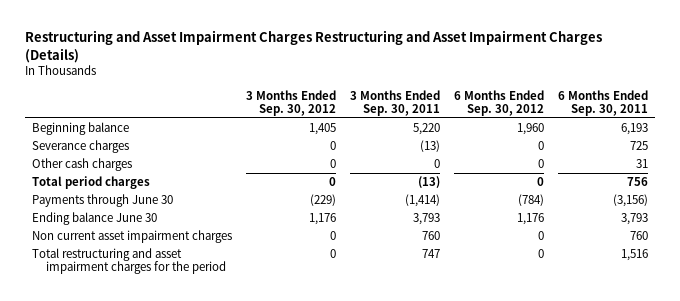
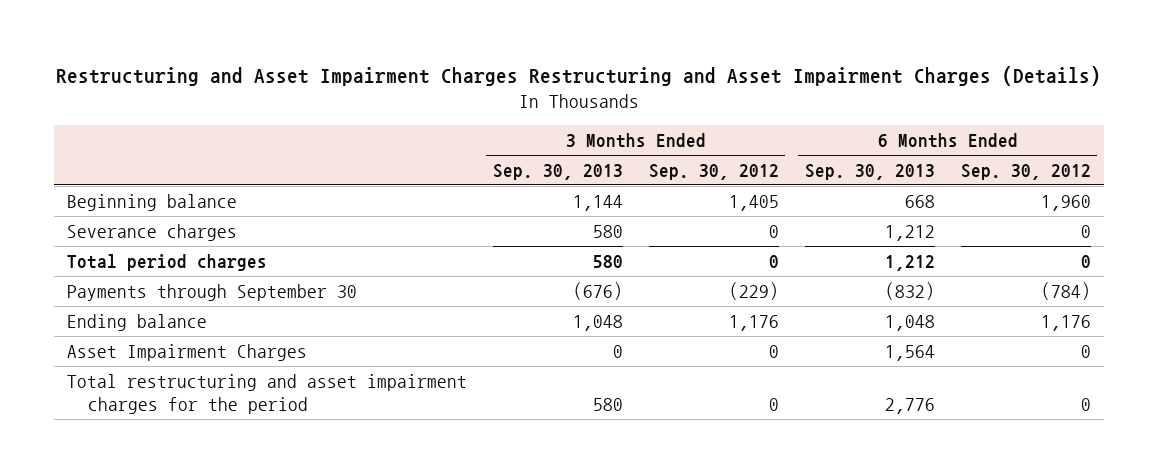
- | 3 Months Ended Sep. 30, 2012 | 3 Months Ended Sep. 30, 2011 | 6 Months Ended Sep. 30, 2012 | 6 Months Ended Sep. 30, 2011
+ | 3 Months Ended Sep. 30, 2013 | 3 Months Ended Sep. 30, 2012 | 6 Months Ended Sep. 30, 2013 | 6 Months Ended Sep. 30, 2012
- Other cash charges | 0 | 0 | 0 | 31
- Payments through June 30 | (229) | (1,414) | (784) | (3,156)
- Ending balance June 30 | 1,176 | 3,793 | 1,176 | 3,793
- Non current asset impairment charges | 0 | 760 | 0 | 760
+ Payments through September 30 | (676) | (229) | (832) | (784)
+ Ending balance | 1,048 | 1,176 | 1,048 | 1,176
+ Asset Impairment Charges | 0 | 0 | 1,564 | 0

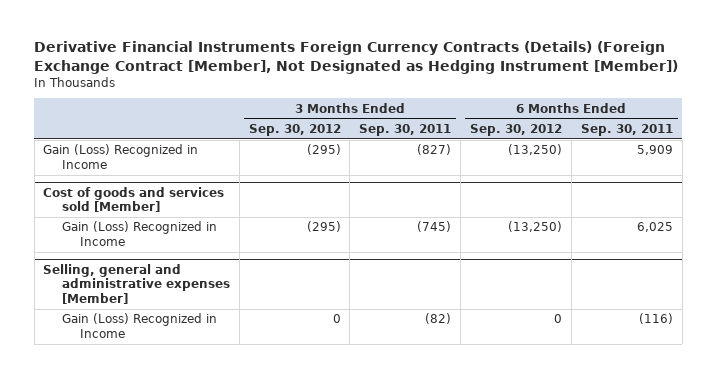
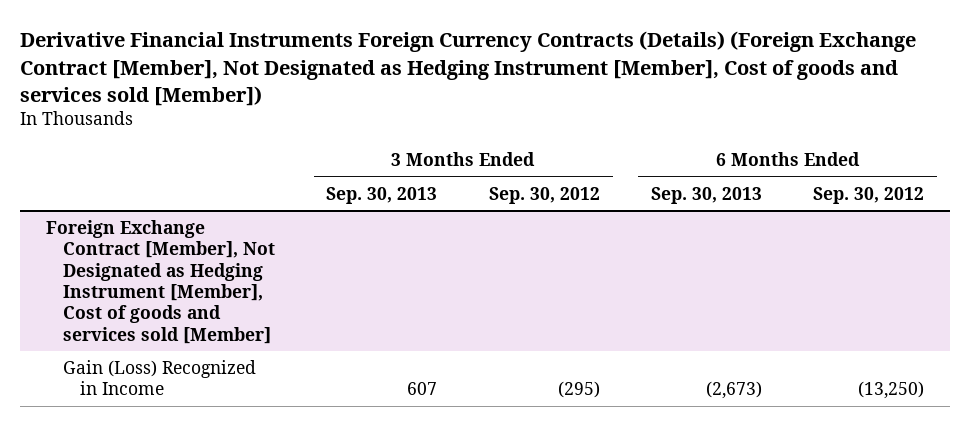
- Derivative Financial Instruments Foreign Currency Contracts (Details) (Foreign Exchange Contract [Member], Not Designated as Hedging Instrument [Member])
+ Derivative Financial Instruments Foreign Currency Contracts (Details) (Foreign Exchange Contract [Member], Not Designated as Hedging Instrument [Member], Cost of goods and services sold [Member])
- | 3 Months Ended Sep. 30, 2012 | 3 Months Ended Sep. 30, 2011 | 6 Months Ended Sep. 30, 2012 | 6 Months Ended Sep. 30, 2011
+ | 3 Months Ended Sep. 30, 2013 | 3 Months Ended Sep. 30, 2012 | 6 Months Ended Sep. 30, 2013 | 6 Months Ended Sep. 30, 2012
- Gain (Loss) Recognized in Income | (295) | (827) | (13,250) | 5,909
- Cost of goods and services sold [Member]
+ Foreign Exchange Contract [Member], Not Designated as Hedging Instrument [Member], Cost of goods and services sold [Member]
- Selling, general and administrative expenses [Member]
- Gain (Loss) Recognized in Income | 0 | (82) | 0 | (116)

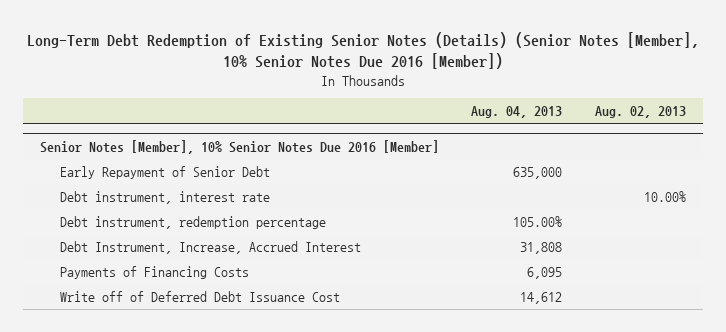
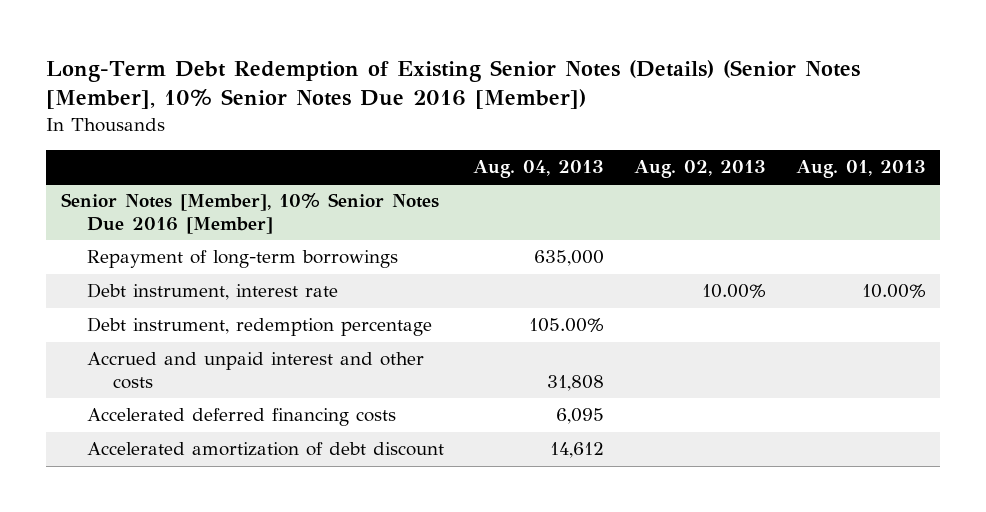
- | Aug. 04, 2013 | Aug. 02, 2013
+ | Aug. 04, 2013 | Aug. 02, 2013 | Aug. 01, 2013
@ Senior Notes [Member], 10% Senior Notes Due 2016 [Member]
- Early Repayment of Senior Debt | 635,000 |
+ Repayment of long-term borrowings | 635,000 | |
- Debt Instrument, Increase, Accrued Interest | 31,808 |
- Payments of Financing Costs | 6,095 |
- Write off of Deferred Debt Issuance Cost | 14,612 |
+ Accrued and unpaid interest and other costs | 31,808 | |
+ Accelerated deferred financing costs | 6,095 | |
+ Accelerated amortization of debt discount | 14,612 | |

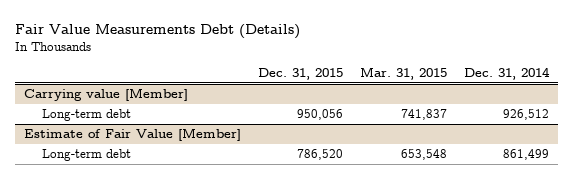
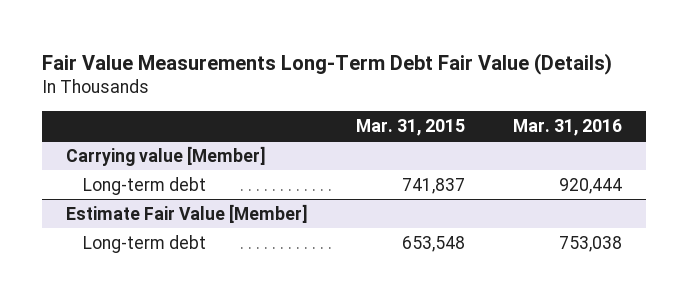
- Fair Value Measurements Debt (Details)
+ Fair Value Measurements Long-Term Debt Fair Value (Details)
- | Dec. 31, 2015 | Mar. 31, 2015 | Dec. 31, 2014
+ | Mar. 31, 2015 | Mar. 31, 2016
- Estimate of Fair Value [Member]
+ Estimate Fair Value [Member]

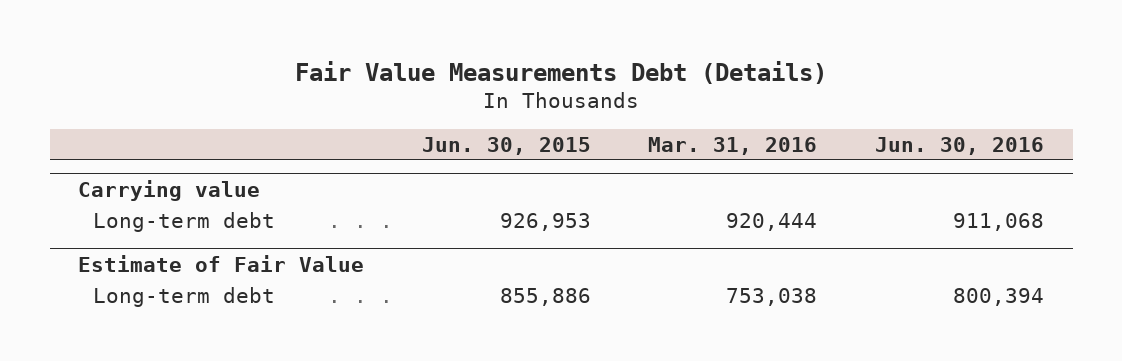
- Fair Value Measurements Long-Term Debt Fair Value (Details)
+ Fair Value Measurements Debt (Details)
- | Mar. 31, 2015 | Mar. 31, 2016
+ | Jun. 30, 2015 | Mar. 31, 2016 | Jun. 30, 2016
- Carrying value [Member]
+ Carrying value
- Estimate Fair Value [Member]
+ Estimate of Fair Value

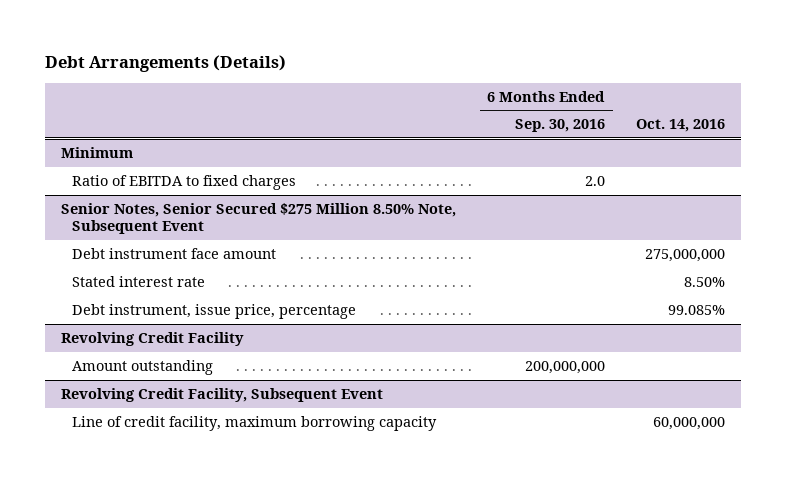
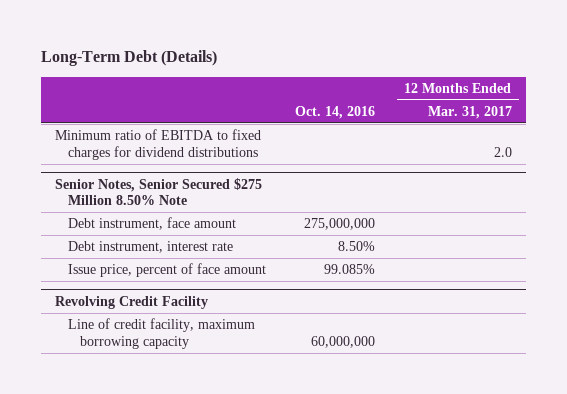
- Debt Arrangements (Details)
+ Long-Term Debt (Details)
- | 6 Months Ended Sep. 30, 2016 | Oct. 14, 2016
+ | Oct. 14, 2016 | 12 Months Ended Mar. 31, 2017
- Minimum
- Ratio of EBITDA to fixed charges | 2.0 |
- Senior Notes, Senior Secured $275 Million 8.50% Note, Subsequent Event
- Debt instrument face amount | | 275,000,000
- Stated interest rate | | 8.50%
- Debt instrument, issue price, percentage | | 99.085%
+ Minimum ratio of EBITDA to fixed charges for dividend distributions | | 2.0
+ Senior Notes, Senior Secured $275 Million 8.50% Note
+ Debt instrument, face amount | 275,000,000 |
+ Debt instrument, interest rate | 8.50% |
+ Issue price, percent of face amount | 99.085% |
@ Revolving Credit Facility
- Amount outstanding | 200,000,000 |
- Revolving Credit Facility, Subsequent Event

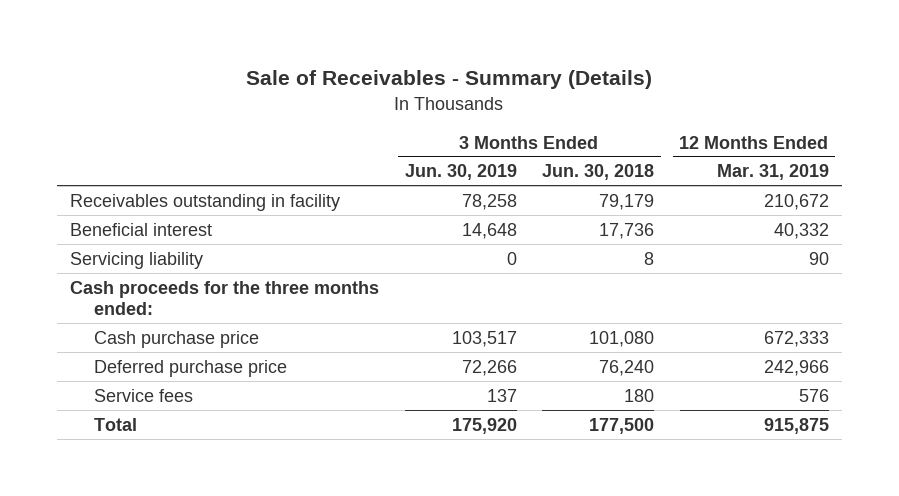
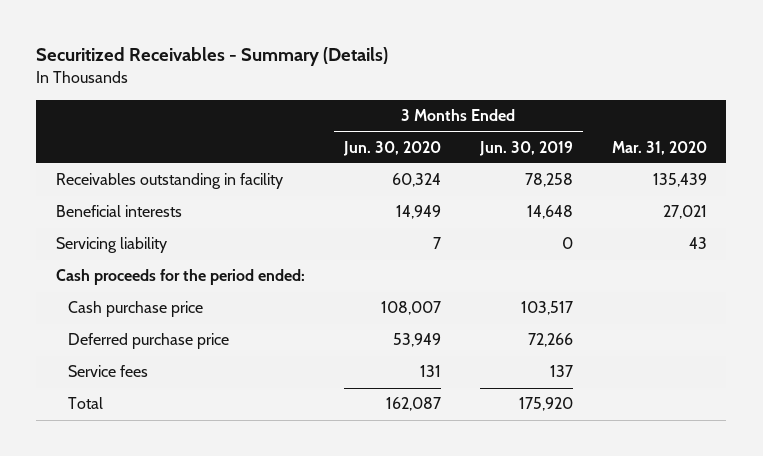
- Sale of Receivables - Summary (Details)
+ Securitized Receivables - Summary (Details)
- | 3 Months Ended Jun. 30, 2019 | 3 Months Ended Jun. 30, 2018 | 12 Months Ended Mar. 31, 2019
+ | 3 Months Ended Jun. 30, 2020 | 3 Months Ended Jun. 30, 2019 | Mar. 31, 2020
- Beneficial interest | 14,648 | 17,736 | 40,332
+ Beneficial interests | 14,949 | 14,648 | 27,021
- Cash proceeds for the three months ended:
+ Cash proceeds for the period ended:

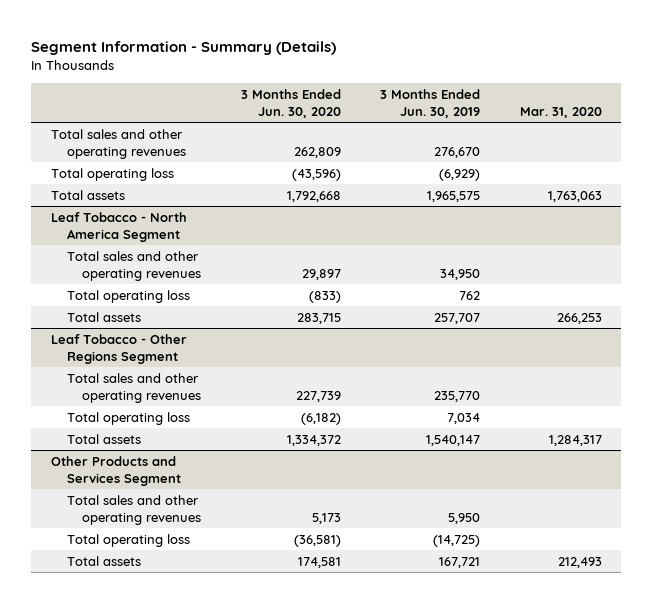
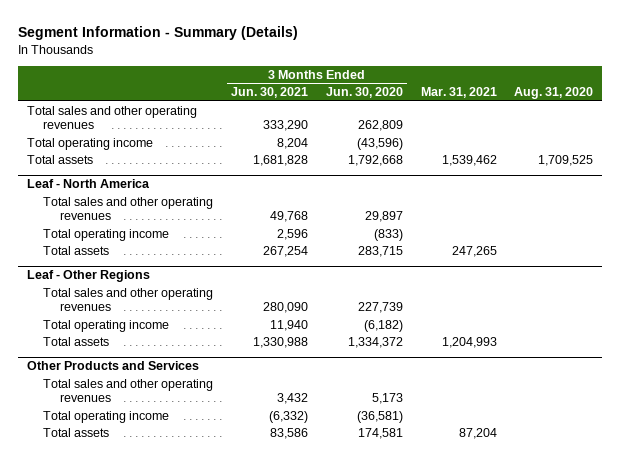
- | 3 Months Ended Jun. 30, 2020 | 3 Months Ended Jun. 30, 2019 | Mar. 31, 2020
+ | 3 Months Ended Jun. 30, 2021 | 3 Months Ended Jun. 30, 2020 | Mar. 31, 2021 | Aug. 31, 2020
- Total operating loss | (43,596) | (6,929) |
+ Total operating income | 8,204 | (43,596) | |
- Leaf Tobacco - North America Segment
+ Leaf - North America
- Total operating loss | (833) | 762 |
+ Total operating income | 2,596 | (833) | |
- Leaf Tobacco - Other Regions Segment
+ Leaf - Other Regions
- Total operating loss | (6,182) | 7,034 |
+ Total operating income | 11,940 | (6,182) | |
- Other Products and Services Segment
+ Other Products and Services
- Total operating loss | (36,581) | (14,725) |
+ Total operating income | (6,332) | (36,581) | |

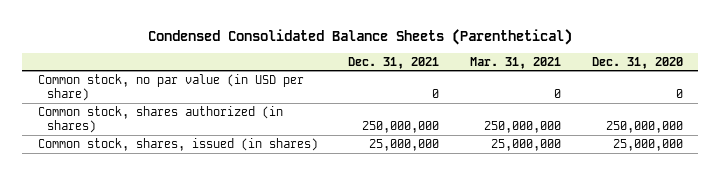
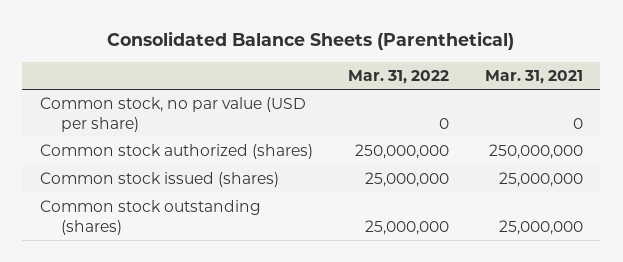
- Condensed Consolidated Balance Sheets (Parenthetical)
+ Consolidated Balance Sheets (Parenthetical)
- | Dec. 31, 2021 | Mar. 31, 2021 | Dec. 31, 2020
+ | Mar. 31, 2022 | Mar. 31, 2021
- Common stock, no par value (in USD per share) | 0 | 0 | 0
- Common stock, shares authorized (in shares) | 250,000,000 | 250,000,000 | 250,000,000
- Common stock, shares, issued (in shares) | 25,000,000 | 25,000,000 | 25,000,000
+ Common stock, no par value (USD per share) | 0 | 0
+ Common stock authorized (shares) | 250,000,000 | 250,000,000
+ Common stock issued (shares) | 25,000,000 | 25,000,000
+ Common stock outstanding (shares) | 25,000,000 | 25,000,000

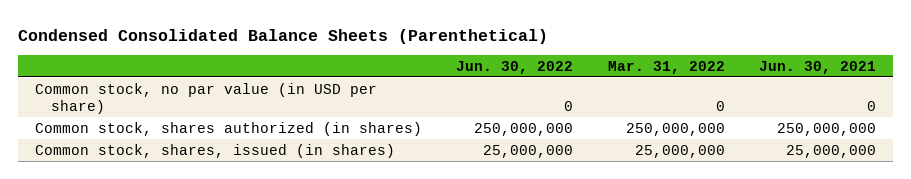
- Consolidated Balance Sheets (Parenthetical)
+ Condensed Consolidated Balance Sheets (Parenthetical)
- | Mar. 31, 2022 | Mar. 31, 2021
+ | Jun. 30, 2022 | Mar. 31, 2022 | Jun. 30, 2021
- Common stock, no par value (USD per share) | 0 | 0
- Common stock authorized (shares) | 250,000,000 | 250,000,000
- Common stock issued (shares) | 25,000,000 | 25,000,000
- Common stock outstanding (shares) | 25,000,000 | 25,000,000
+ Common stock, no par value (in USD per share) | 0 | 0 | 0
+ Common stock, shares authorized (in shares) | 250,000,000 | 250,000,000 | 250,000,000
+ Common stock, shares, issued (in shares) | 25,000,000 | 25,000,000 | 25,000,000

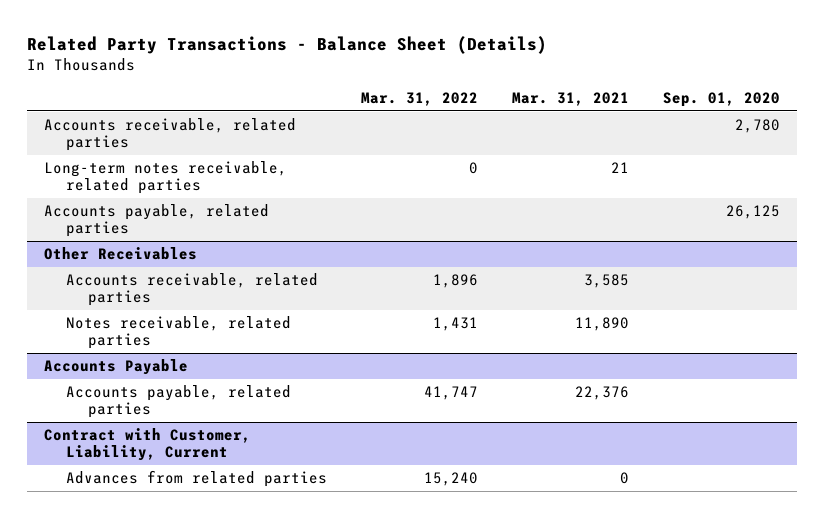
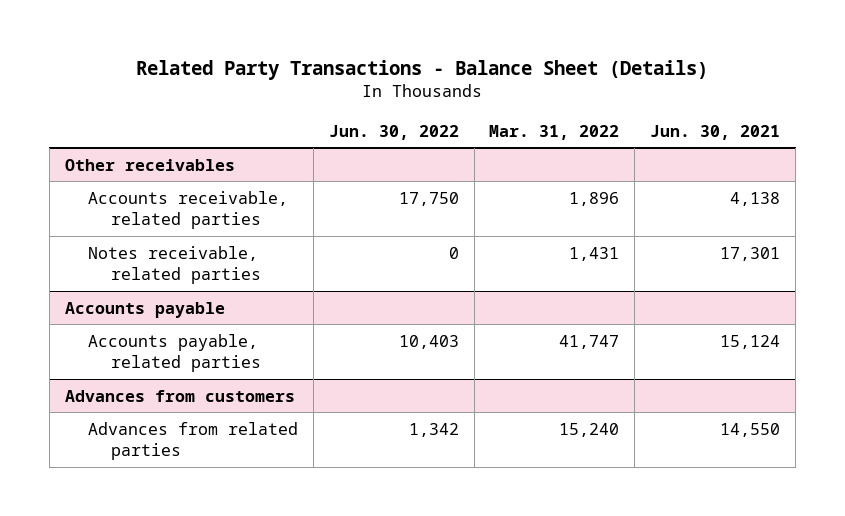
- | Mar. 31, 2022 | Mar. 31, 2021 | Sep. 01, 2020
+ | Jun. 30, 2022 | Mar. 31, 2022 | Jun. 30, 2021
- Accounts receivable, related parties | | | 2,780
- Long-term notes receivable, related parties | 0 | 21 |
- Accounts payable, related parties | | | 26,125
- Other Receivables
+ Other receivables
- Accounts Payable
+ Accounts payable
- Contract with Customer, Liability, Current
+ Advances from customers

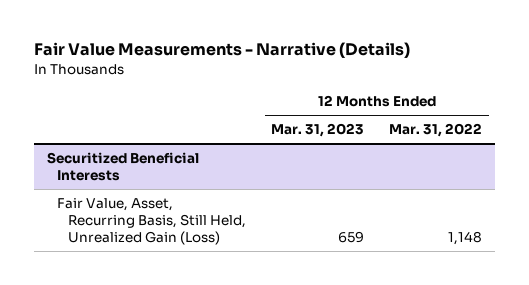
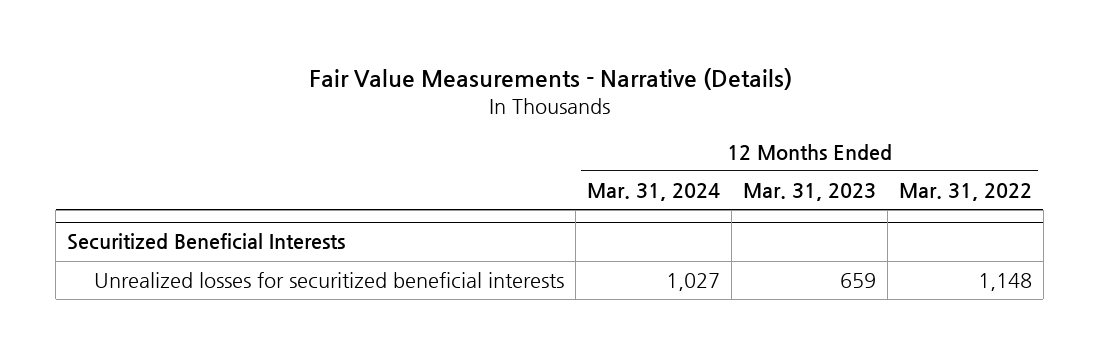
- | 12 Months Ended Mar. 31, 2023 | 12 Months Ended Mar. 31, 2022
+ | 12 Months Ended Mar. 31, 2024 | 12 Months Ended Mar. 31, 2023 | 12 Months Ended Mar. 31, 2022
@ Securitized Beneficial Interests
- Fair Value, Asset, Recurring Basis, Still Held, Unrealized Gain (Loss) | 659 | 1,148
+ Unrealized losses for securitized beneficial interests | 1,027 | 659 | 1,148

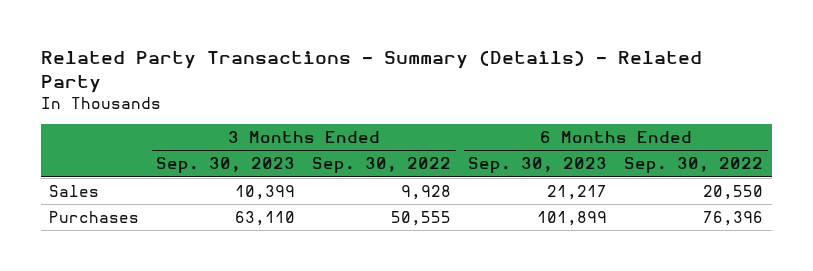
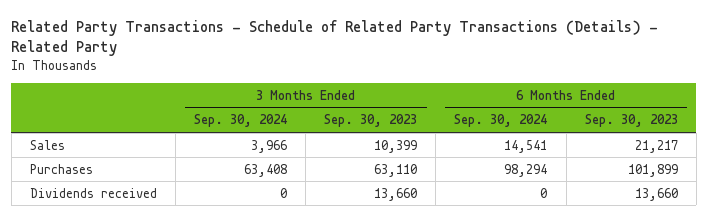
- Related Party Transactions - Summary (Details) - Related Party
+ Related Party Transactions - Schedule of Related Party Transactions (Details) - Related Party
- | 3 Months Ended Sep. 30, 2023 | 3 Months Ended Sep. 30, 2022 | 6 Months Ended Sep. 30, 2023 | 6 Months Ended Sep. 30, 2022
+ | 3 Months Ended Sep. 30, 2024 | 3 Months Ended Sep. 30, 2023 | 6 Months Ended Sep. 30, 2024 | 6 Months Ended Sep. 30, 2023
+ Dividends received | 0 | 13,660 | 0 | 13,660

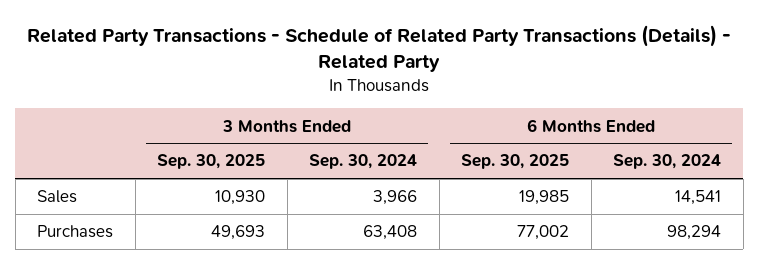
- | 3 Months Ended Sep. 30, 2024 | 3 Months Ended Sep. 30, 2023 | 6 Months Ended Sep. 30, 2024 | 6 Months Ended Sep. 30, 2023
+ | 3 Months Ended Sep. 30, 2025 | 3 Months Ended Sep. 30, 2024 | 6 Months Ended Sep. 30, 2025 | 6 Months Ended Sep. 30, 2024
- Dividends received | 0 | 13,660 | 0 | 13,660

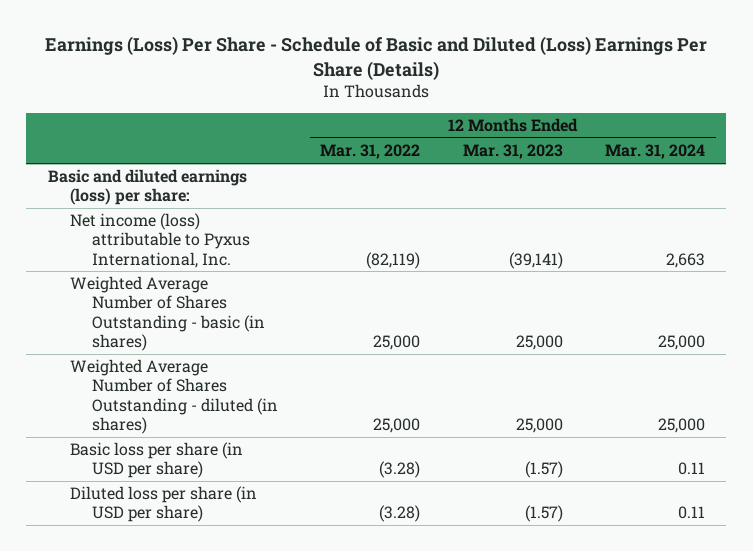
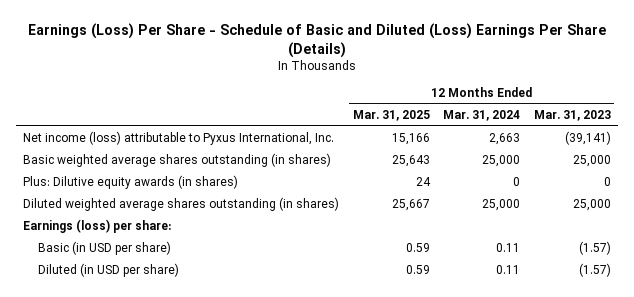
- | 12 Months Ended Mar. 31, 2022 | 12 Months Ended Mar. 31, 2023 | 12 Months Ended Mar. 31, 2024
+ | 12 Months Ended Mar. 31, 2025 | 12 Months Ended Mar. 31, 2024 | 12 Months Ended Mar. 31, 2023
- Basic and diluted earnings (loss) per share:
- Weighted Average Number of Shares Outstanding - basic (in shares) | 25,000 | 25,000 | 25,000
- Weighted Average Number of Shares Outstanding - diluted (in shares) | 25,000 | 25,000 | 25,000
- Basic loss per share (in USD per share) | (3.28) | (1.57) | 0.11
- Diluted loss per share (in USD per share) | (3.28) | (1.57) | 0.11
+ Basic weighted average shares outstanding (in shares) | 25,643 | 25,000 | 25,000
+ Plus: Dilutive equity awards (in shares) | 24 | 0 | 0
+ Diluted weighted average shares outstanding (in shares) | 25,667 | 25,000 | 25,000
+ Earnings (loss) per share:
+ Basic (in USD per share) | 0.59 | 0.11 | (1.57)
+ Diluted (in USD per share) | 0.59 | 0.11 | (1.57)

